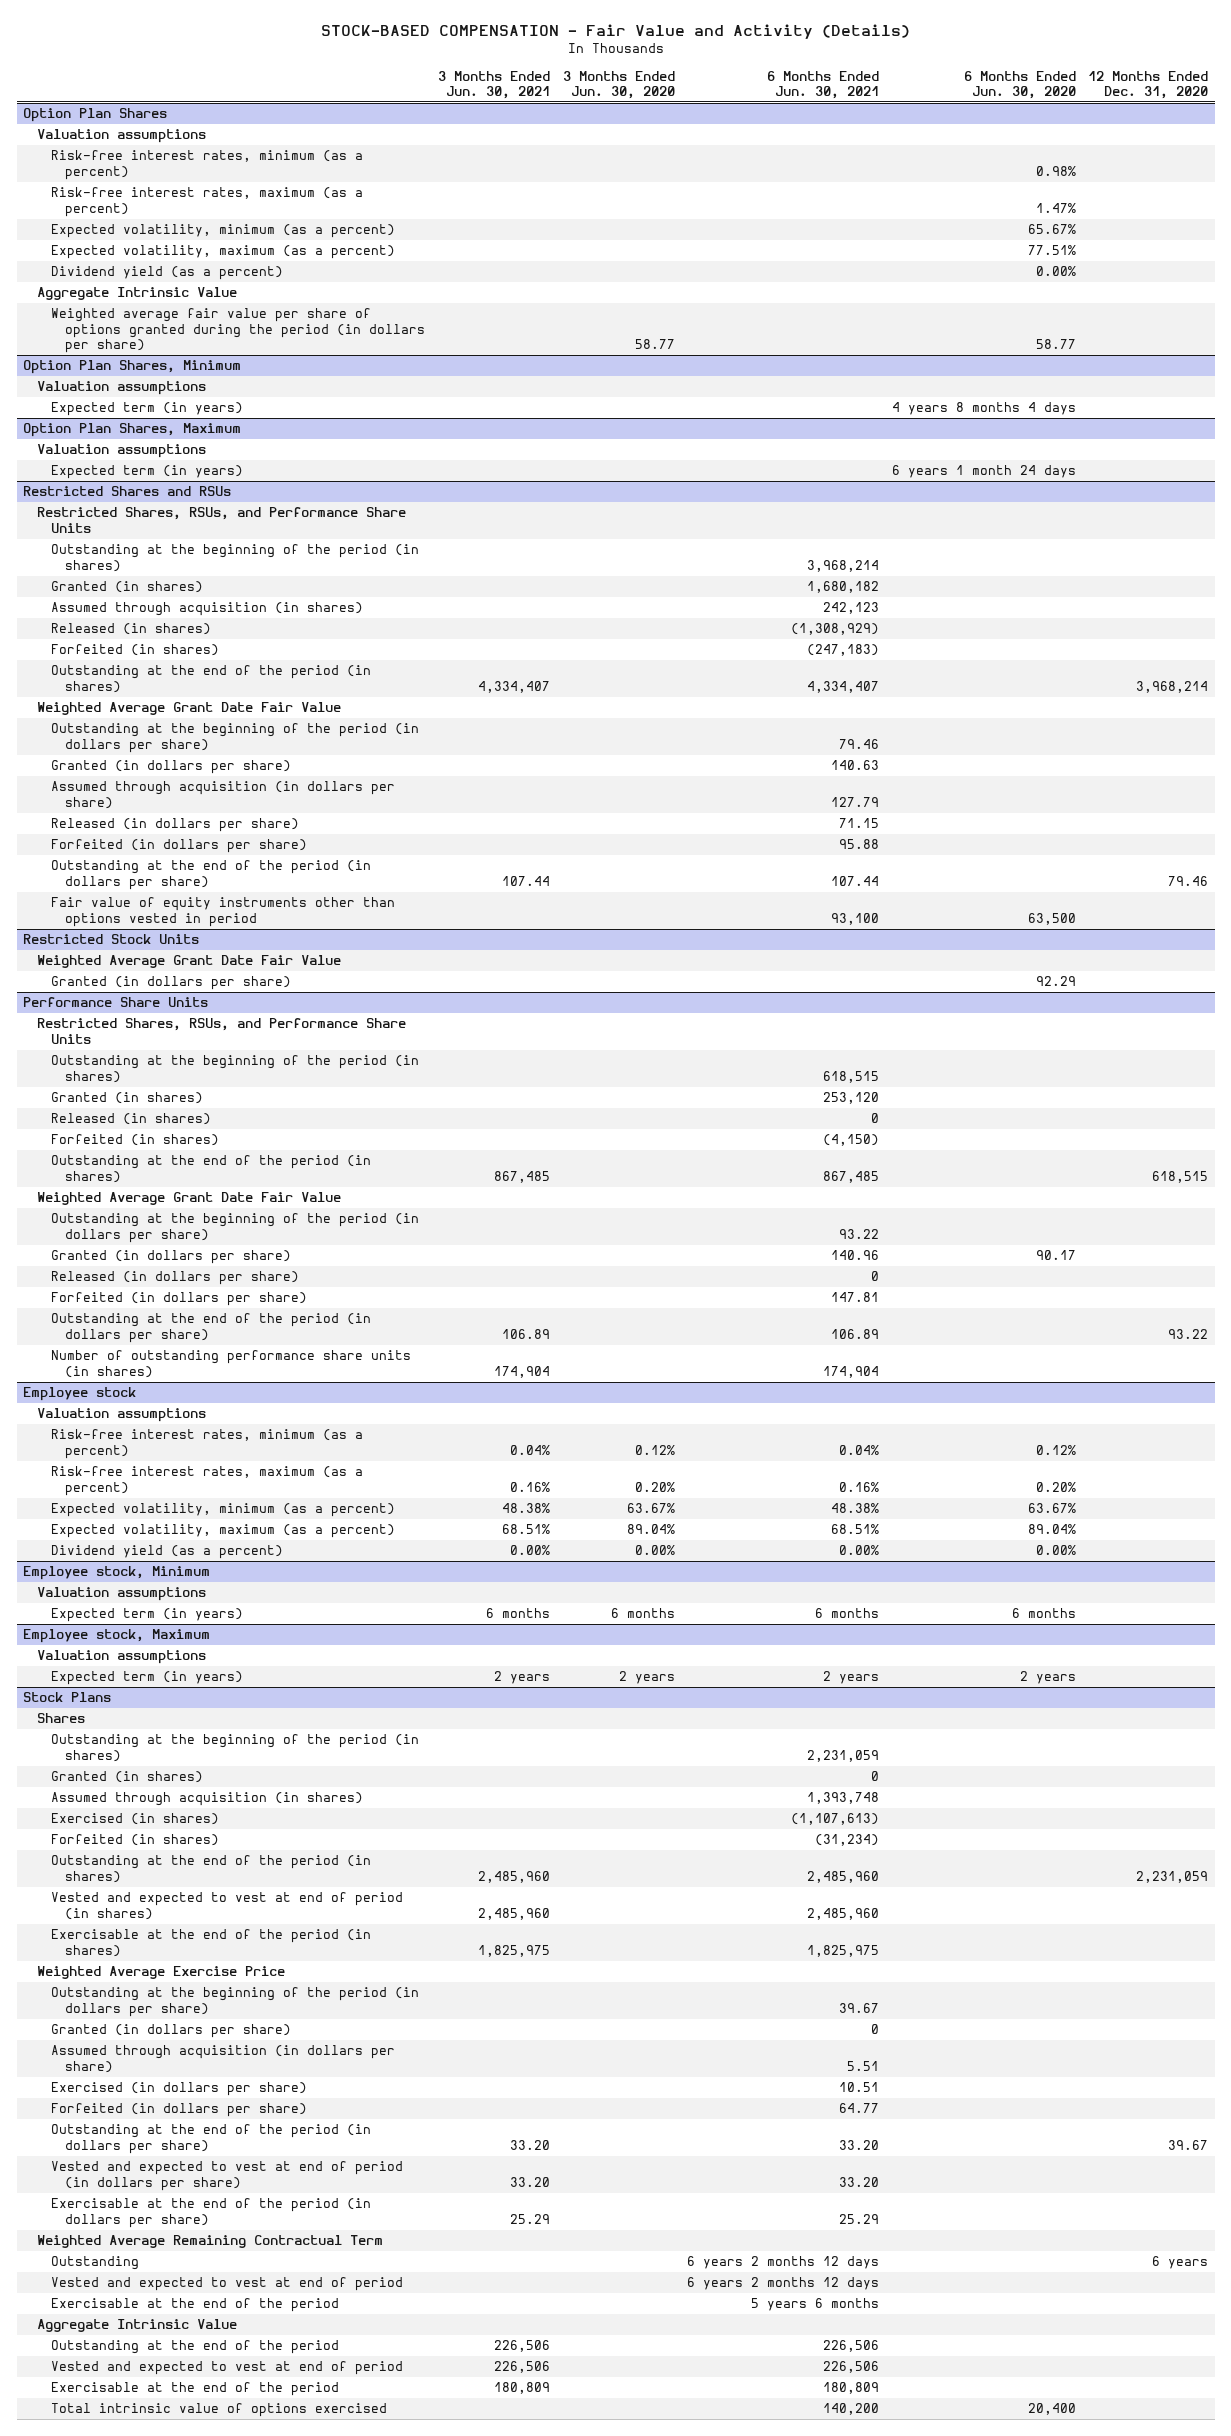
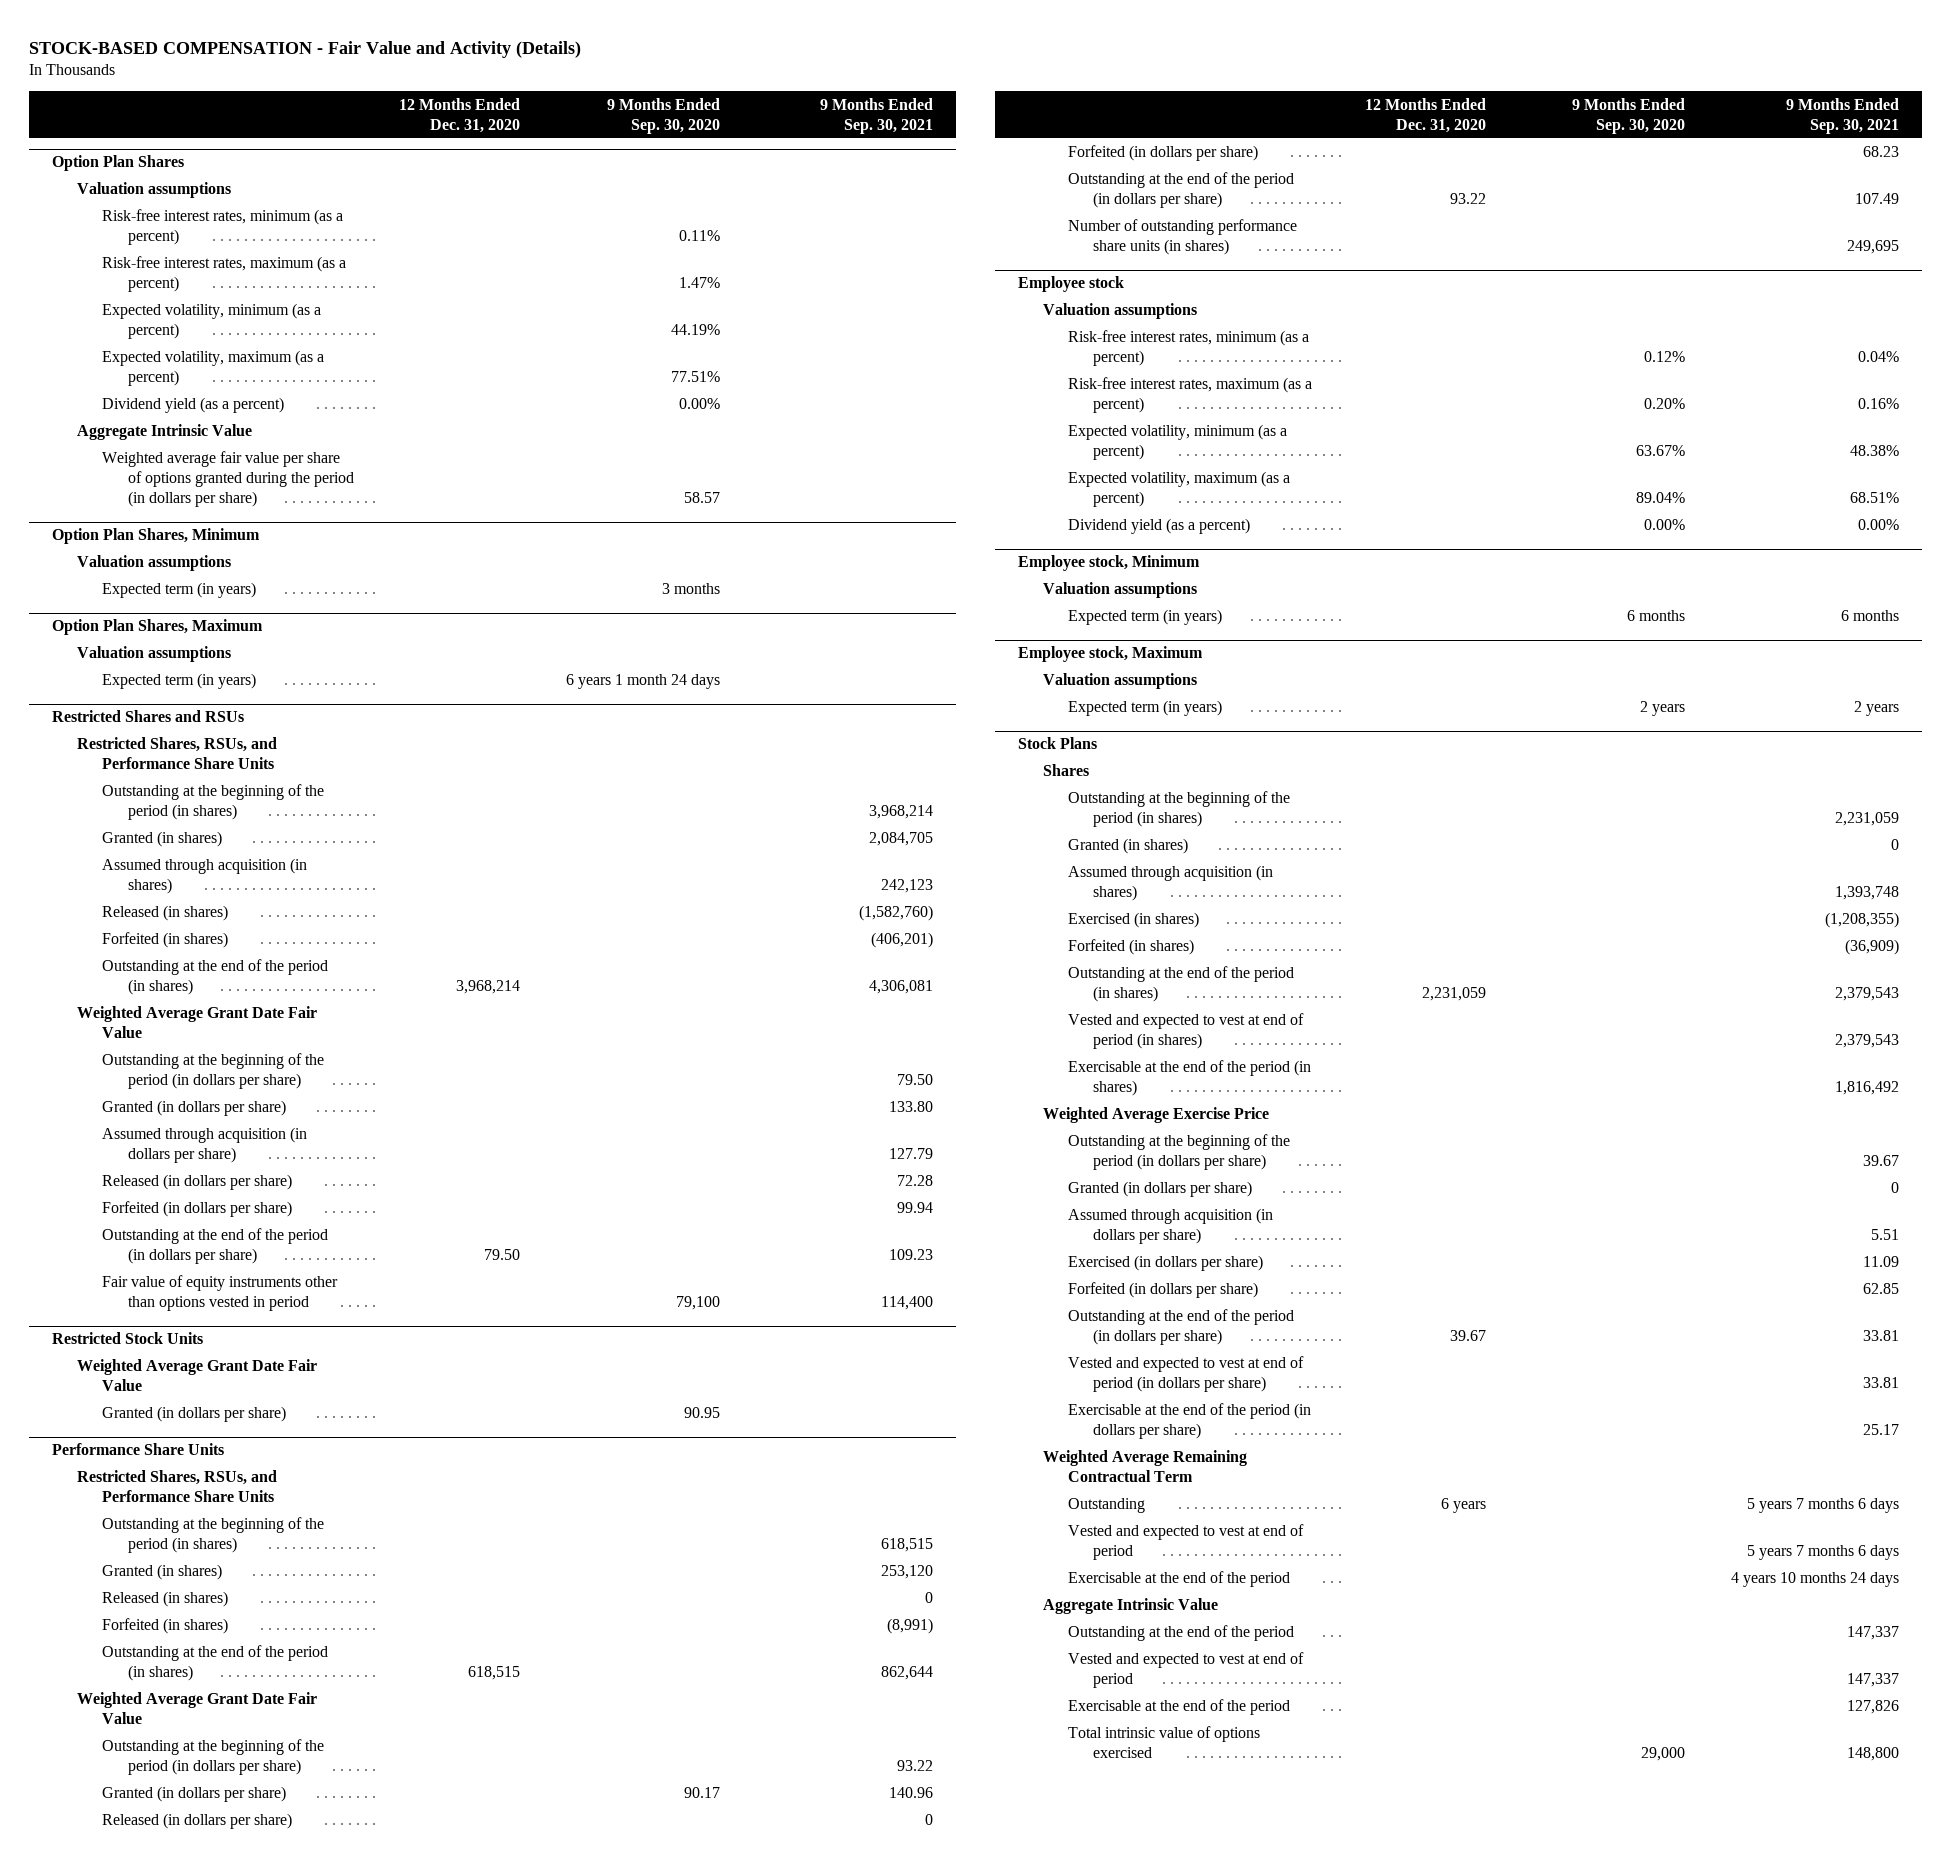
- | 3 Months Ended Jun. 30, 2021 | 3 Months Ended Jun. 30, 2020 | 6 Months Ended Jun. 30, 2021 | 6 Months Ended Jun. 30, 2020 | 12 Months Ended Dec. 31, 2020
+ | 12 Months Ended Dec. 31, 2020 | 9 Months Ended Sep. 30, 2020 | 9 Months Ended Sep. 30, 2021
@ Restricted Shares and RSUs
- Outstanding at the end of the period (in dollars per share) | 107.44 | | 107.44 | | 79.46
+ Outstanding at the end of the period (in dollars per share) | 79.50 | | 109.23

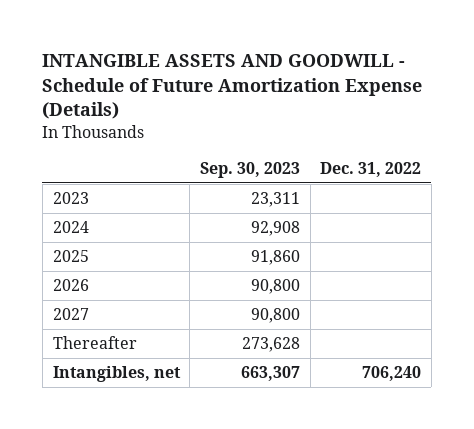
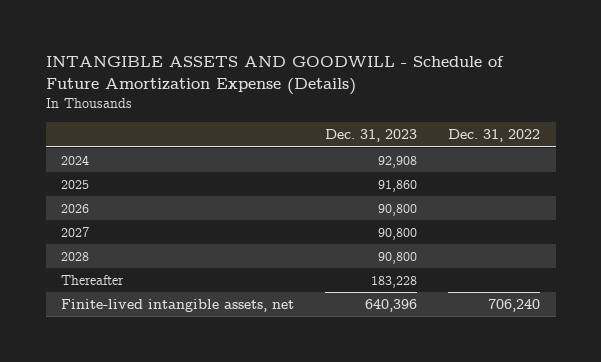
- | Sep. 30, 2023 | Dec. 31, 2022
+ | Dec. 31, 2023 | Dec. 31, 2022
- 2023 | 23,311 |
+ 2028 | 90,800 |
- Intangibles, net | 663,307 | 706,240
+ Finite-lived intangible assets, net | 640,396 | 706,240

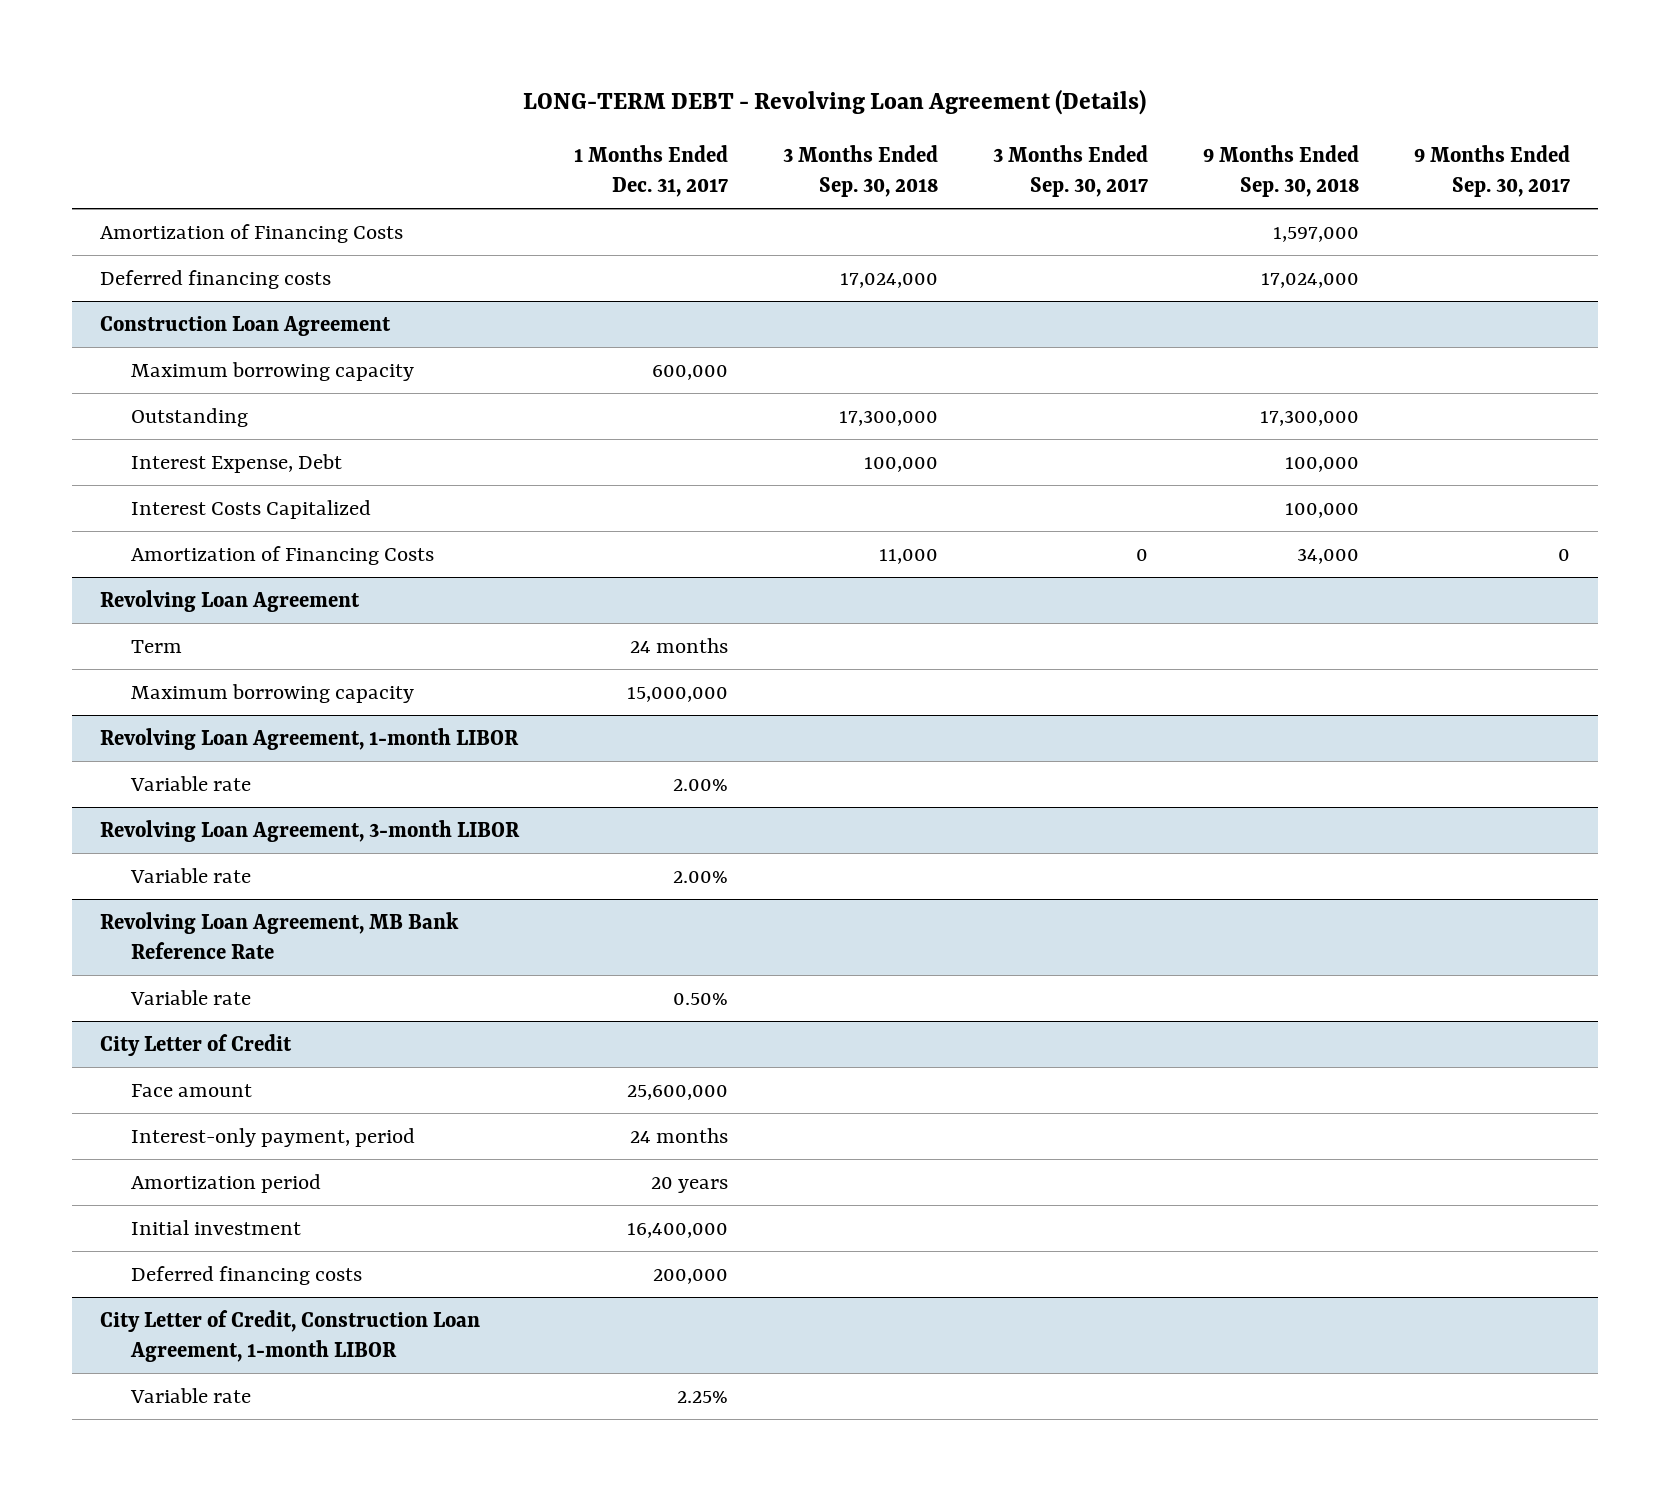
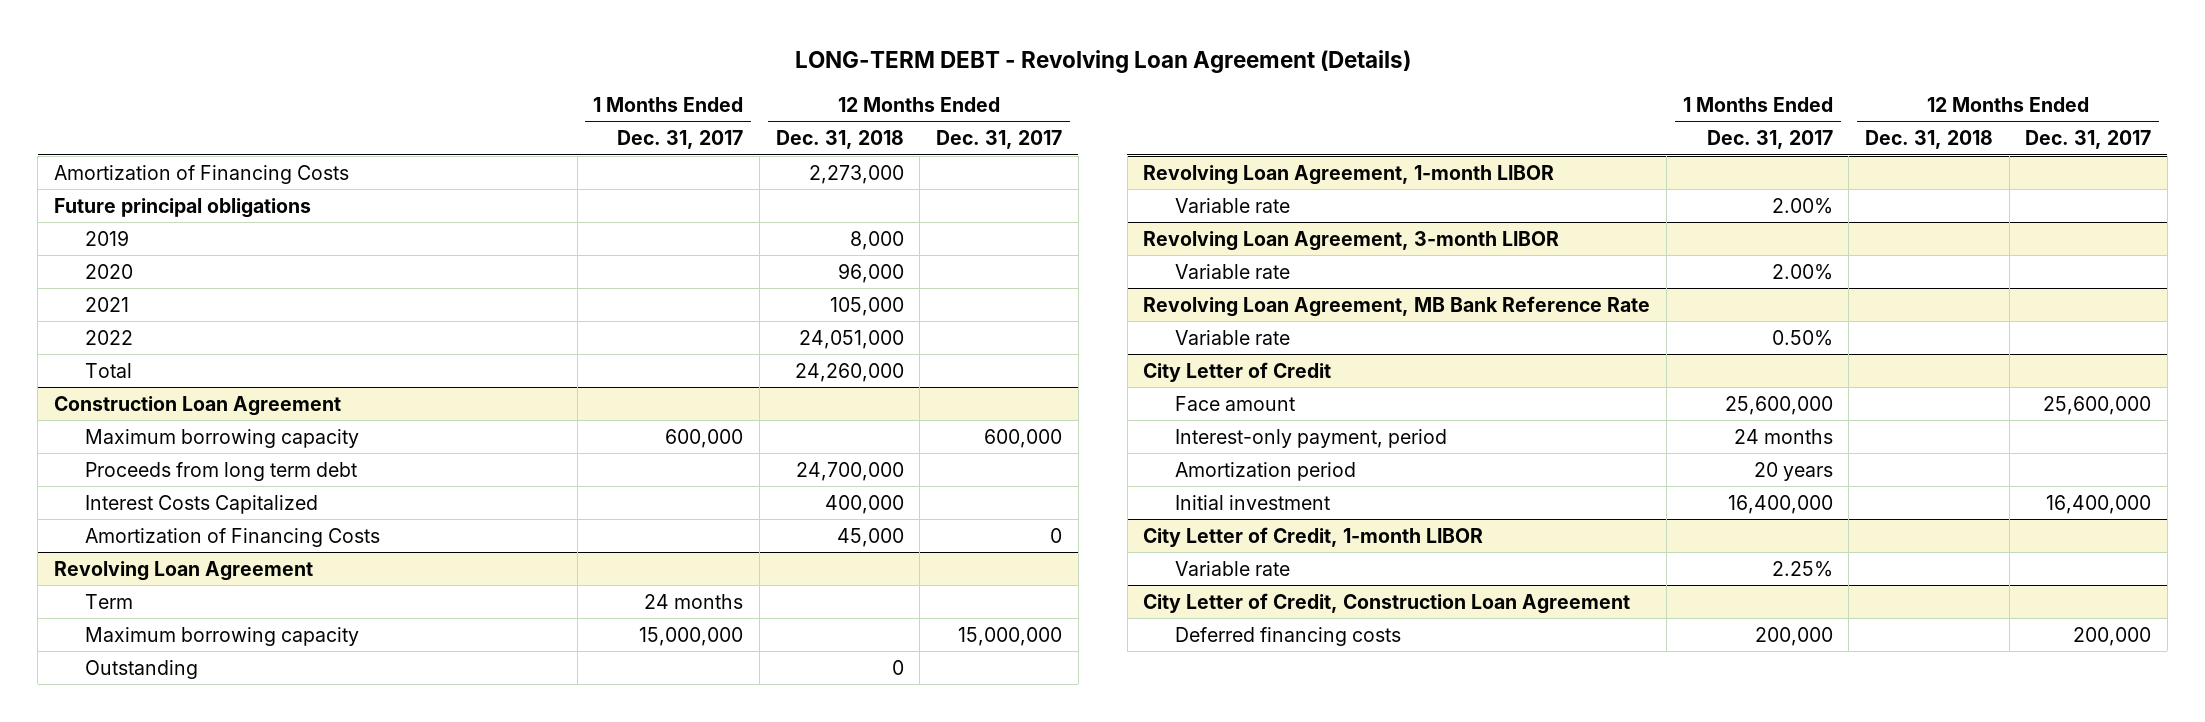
- | 1 Months Ended Dec. 31, 2017 | 3 Months Ended Sep. 30, 2018 | 3 Months Ended Sep. 30, 2017 | 9 Months Ended Sep. 30, 2018 | 9 Months Ended Sep. 30, 2017
+ | 1 Months Ended Dec. 31, 2017 | 12 Months Ended Dec. 31, 2018 | 12 Months Ended Dec. 31, 2017
- Deferred financing costs | | 17,024,000 | | 17,024,000 |
+ Future principal obligations
+ 2019 | | 8,000 |
+ 2020 | | 96,000 |
+ 2021 | | 105,000 |
+ 2022 | | 24,051,000 |
+ Total | | 24,260,000 |
@ Construction Loan Agreement
- Outstanding | | 17,300,000 | | 17,300,000 |
- Interest Expense, Debt | | 100,000 | | 100,000 |
+ Proceeds from long term debt | | 24,700,000 |
@ Revolving Loan Agreement
+ Outstanding | | 0 |
@ City Letter of Credit
- Deferred financing costs | 200,000 | | | |
- City Letter of Credit, Construction Loan Agreement, 1-month LIBOR
+ City Letter of Credit, 1-month LIBOR
+ City Letter of Credit, Construction Loan Agreement
+ Deferred financing costs | 200,000 | | 200,000

